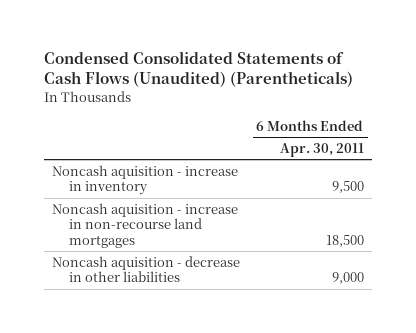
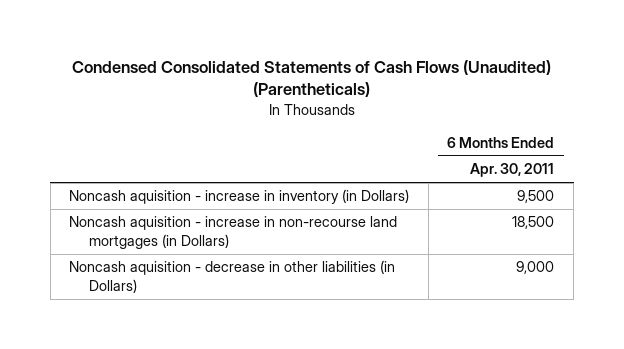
- Noncash aquisition - increase in inventory | 9,500
- Noncash aquisition - increase in non-recourse land mortgages | 18,500
- Noncash aquisition - decrease in other liabilities | 9,000
+ Noncash aquisition - increase in inventory (in Dollars) | 9,500
+ Noncash aquisition - increase in non-recourse land mortgages (in Dollars) | 18,500
+ Noncash aquisition - decrease in other liabilities (in Dollars) | 9,000

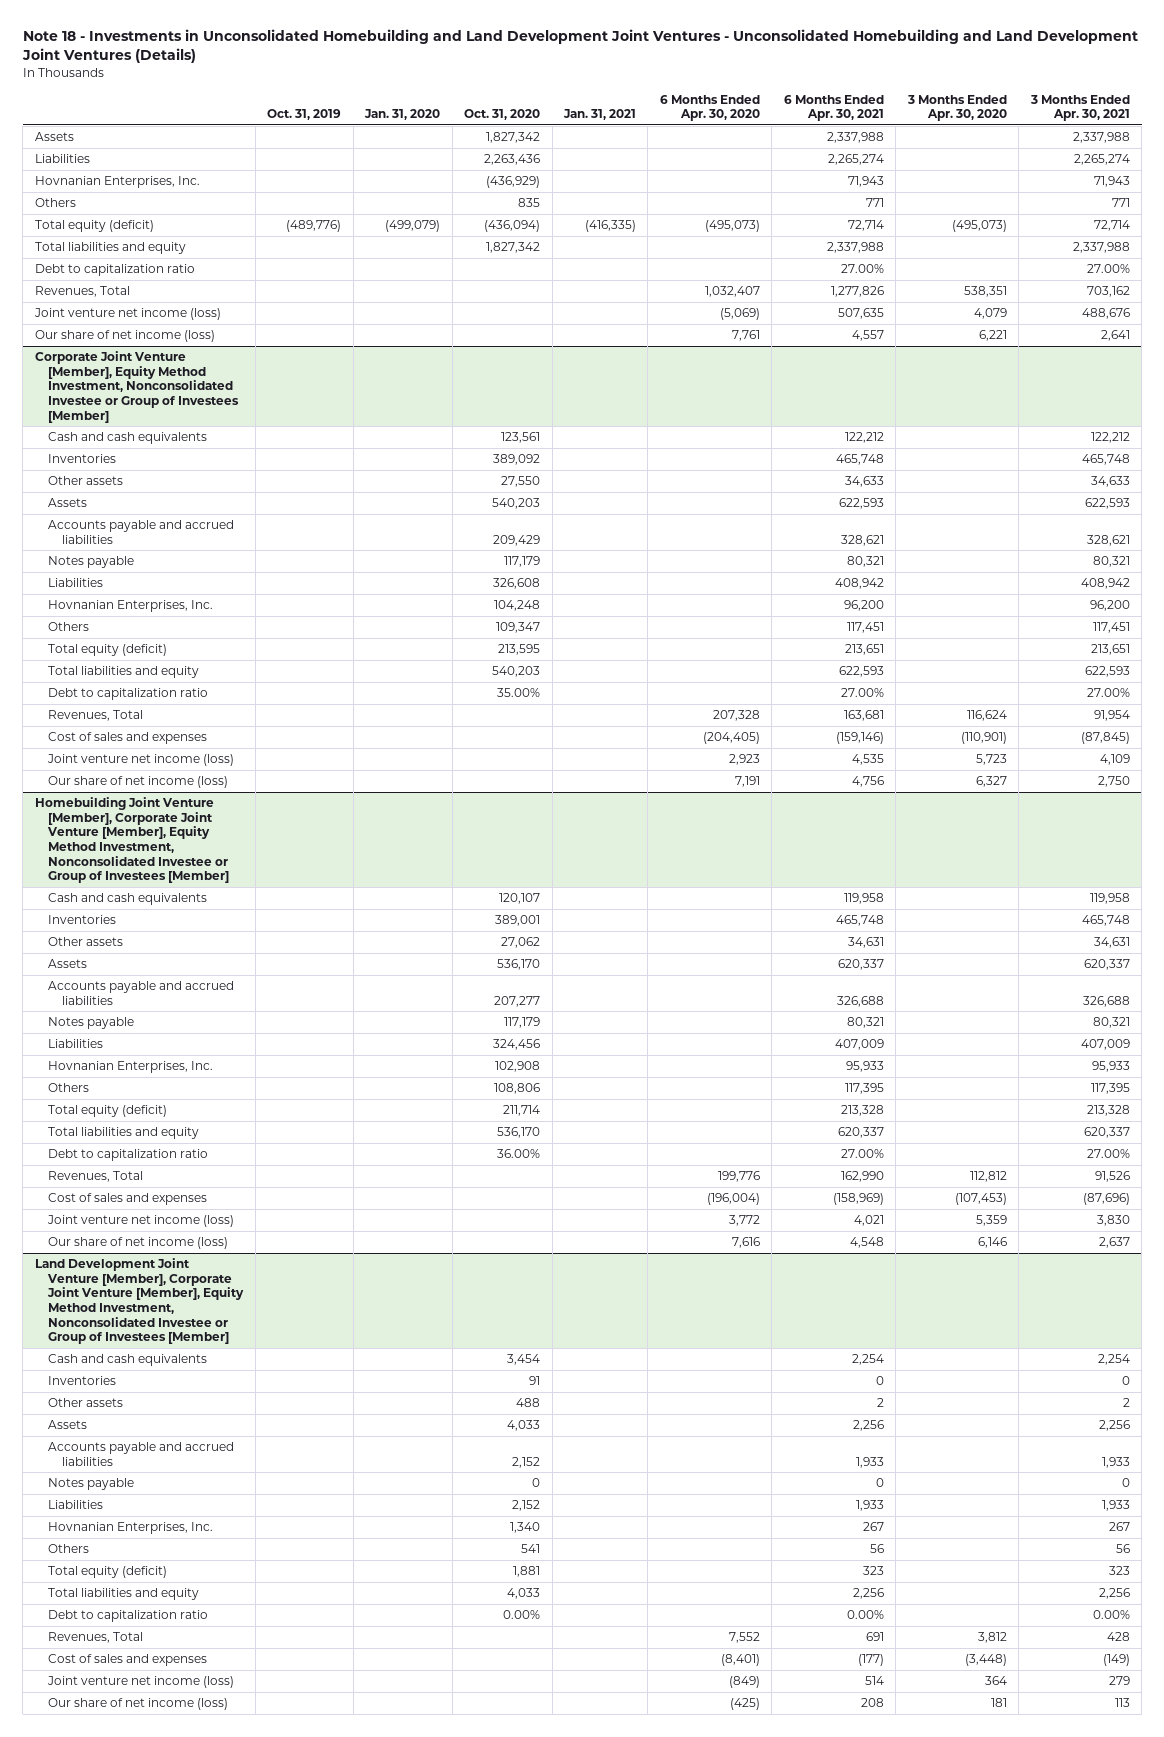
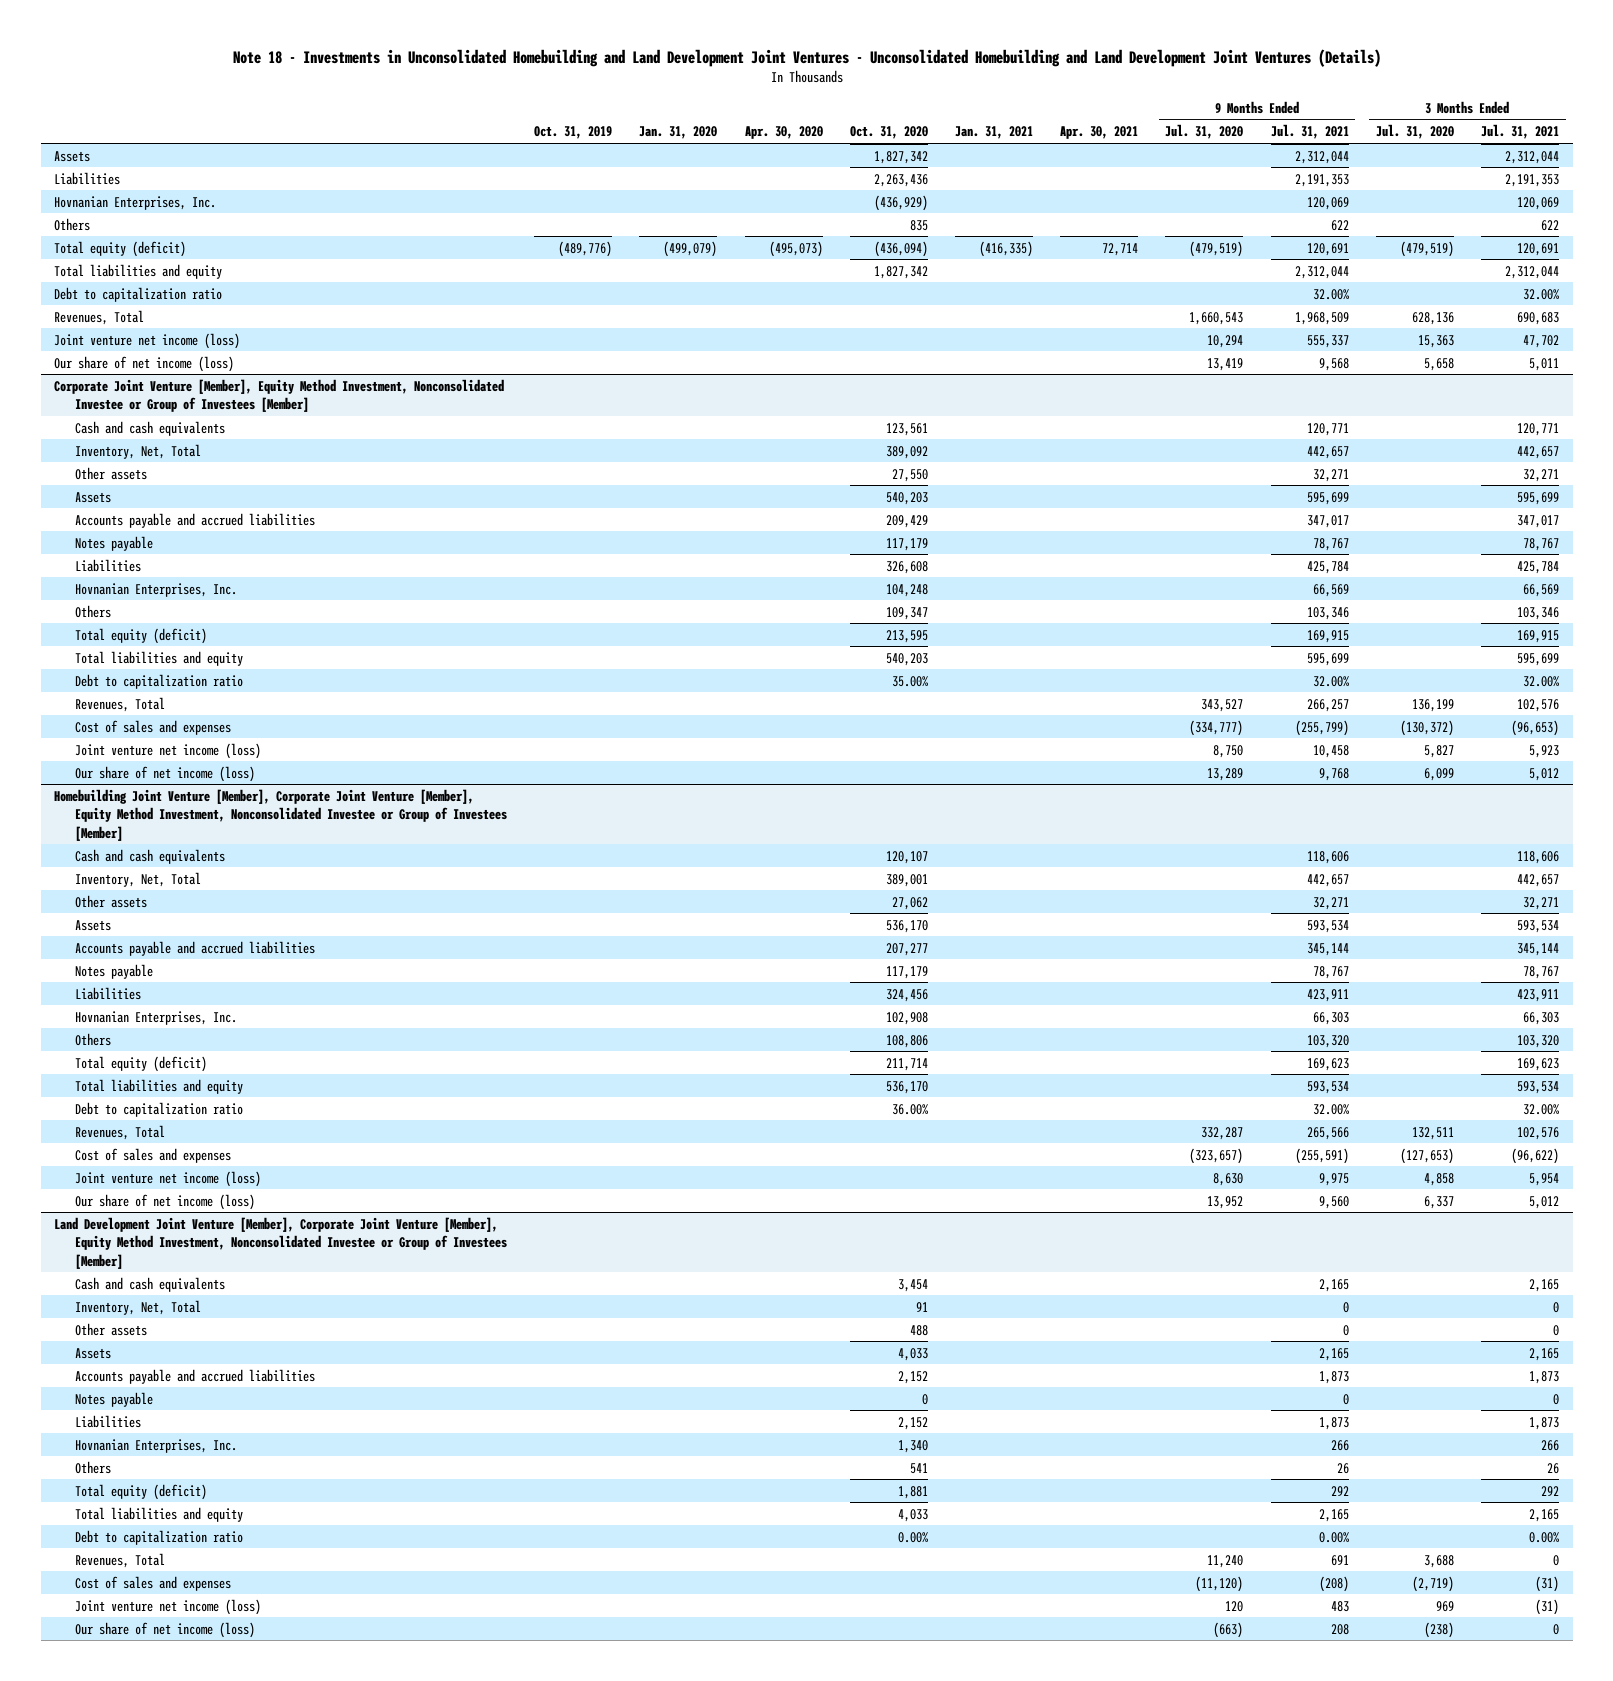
- | Oct. 31, 2019 | Jan. 31, 2020 | Oct. 31, 2020 | Jan. 31, 2021 | 6 Months Ended Apr. 30, 2020 | 6 Months Ended Apr. 30, 2021 | 3 Months Ended Apr. 30, 2020 | 3 Months Ended Apr. 30, 2021
+ | Oct. 31, 2019 | Jan. 31, 2020 | Apr. 30, 2020 | Oct. 31, 2020 | Jan. 31, 2021 | Apr. 30, 2021 | 9 Months Ended Jul. 31, 2020 | 9 Months Ended Jul. 31, 2021 | 3 Months Ended Jul. 31, 2020 | 3 Months Ended Jul. 31, 2021
@ Corporate Joint Venture [Member], Equity Method Investment, Nonconsolidated Investee or Group of Investees [Member]
- Inventories | | | 389,092 | | | 465,748 | | 465,748
+ Inventory, Net, Total | | | | 389,092 | | | | 442,657 | | 442,657
@ Homebuilding Joint Venture [Member], Corporate Joint Venture [Member], Equity Method Investment, Nonconsolidated Investee or Group of Investees [Member]
- Inventories | | | 389,001 | | | 465,748 | | 465,748
+ Inventory, Net, Total | | | | 389,001 | | | | 442,657 | | 442,657
@ Land Development Joint Venture [Member], Corporate Joint Venture [Member], Equity Method Investment, Nonconsolidated Investee or Group of Investees [Member]
- Inventories | | | 91 | | | 0 | | 0
+ Inventory, Net, Total | | | | 91 | | | | 0 | | 0

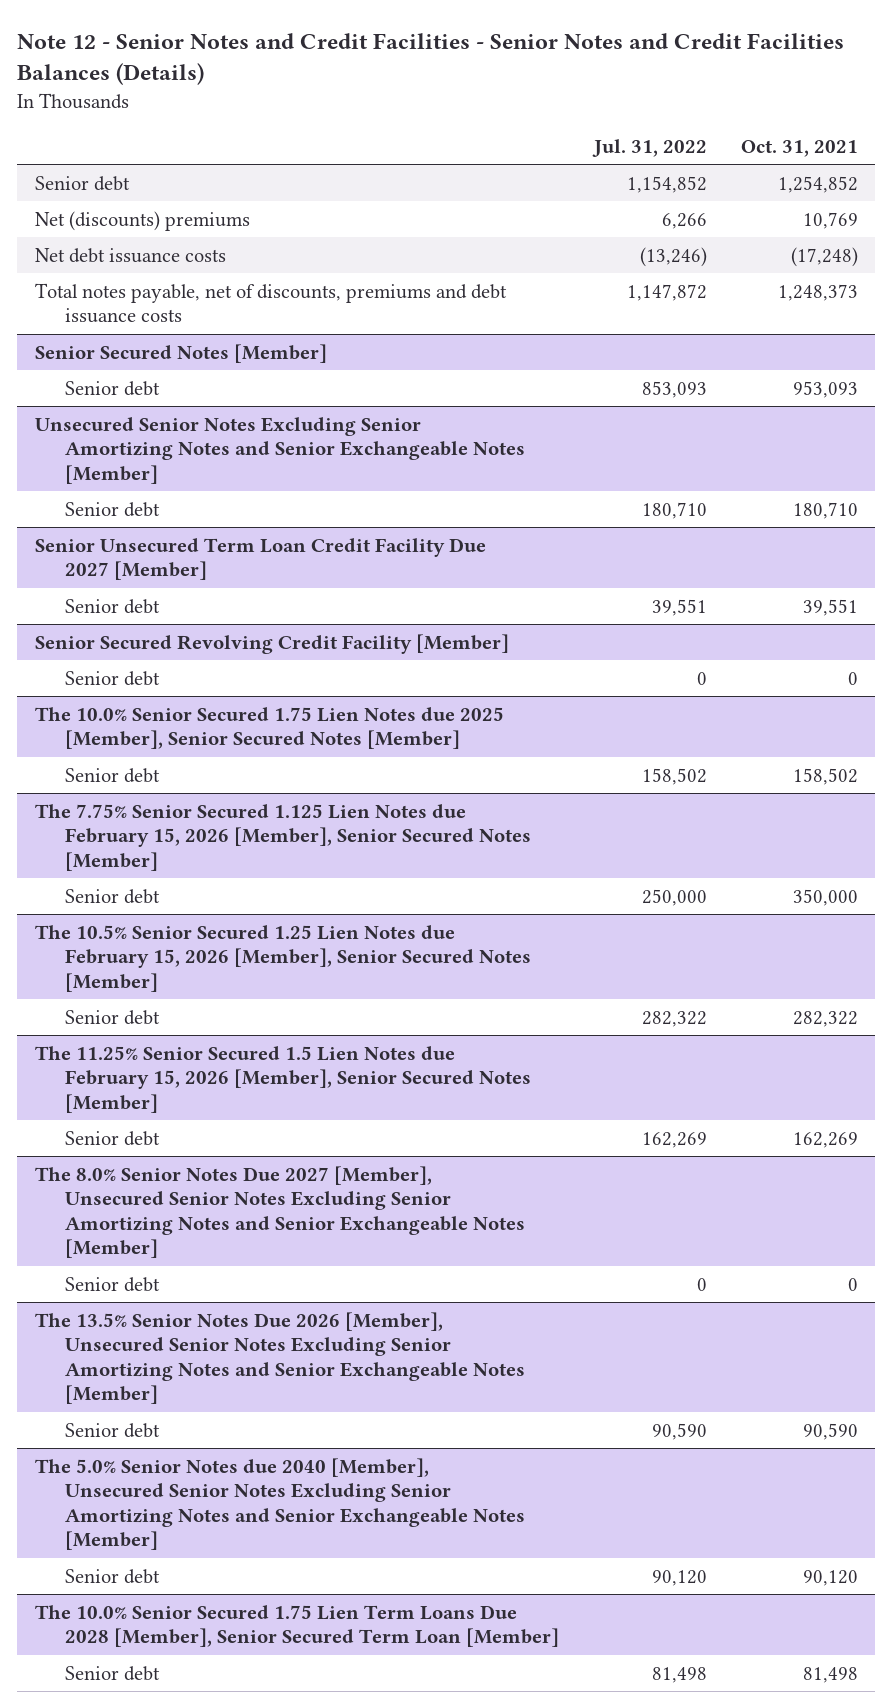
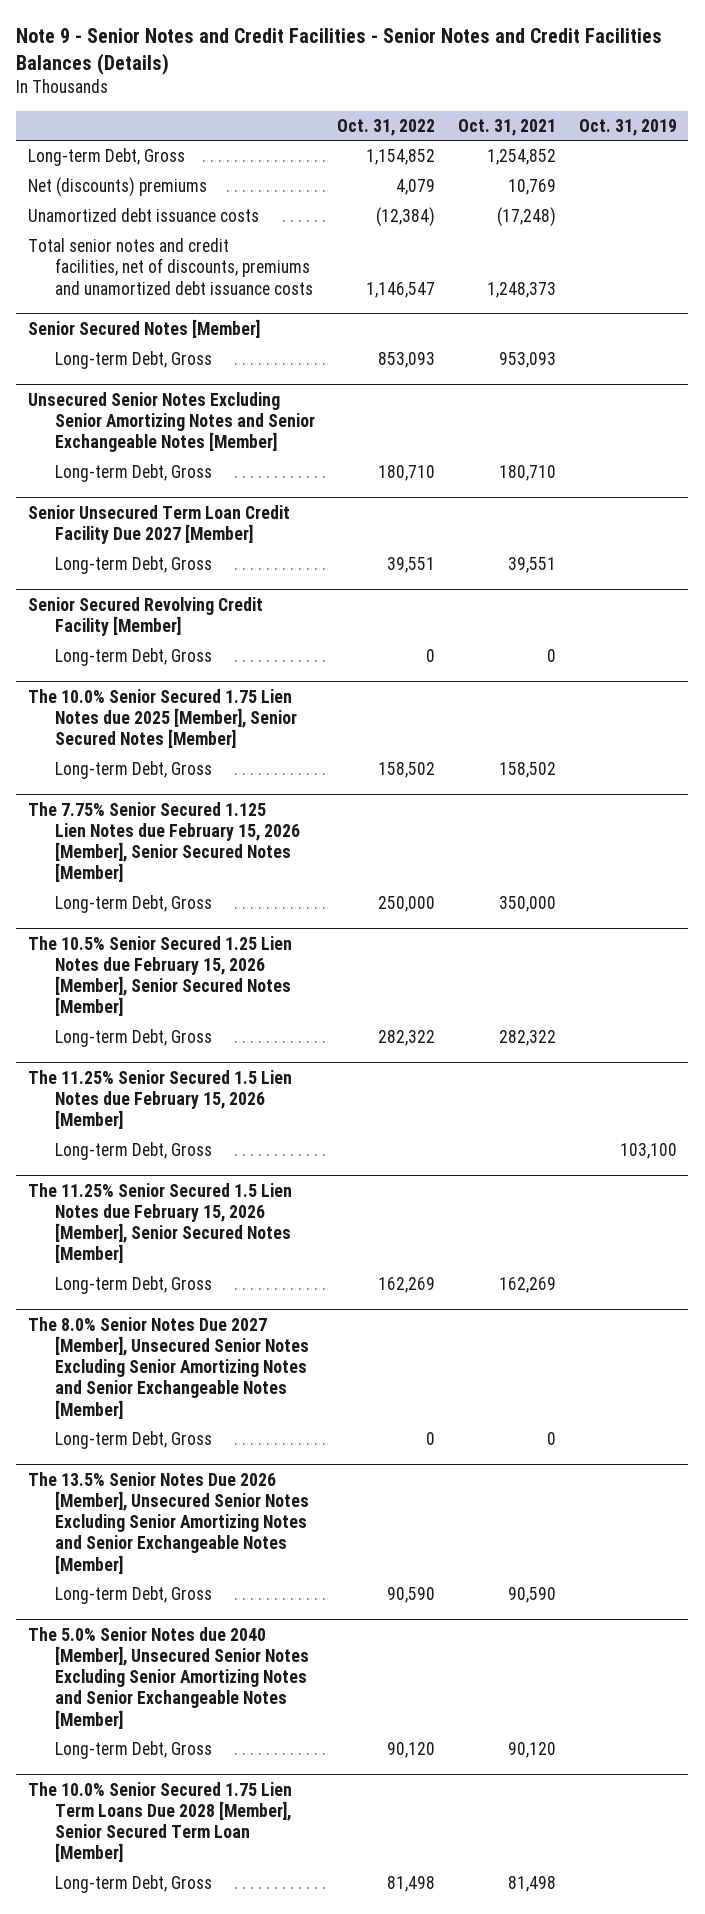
- Note 12 - Senior Notes and Credit Facilities - Senior Notes and Credit Facilities Balances (Details)
+ Note 9 - Senior Notes and Credit Facilities - Senior Notes and Credit Facilities Balances (Details)
- | Jul. 31, 2022 | Oct. 31, 2021
+ | Oct. 31, 2022 | Oct. 31, 2021 | Oct. 31, 2019
- Senior debt | 1,154,852 | 1,254,852
+ Long-term Debt, Gross | 1,154,852 | 1,254,852 |
- Net debt issuance costs | (13,246) | (17,248)
- Total notes payable, net of discounts, premiums and debt issuance costs | 1,147,872 | 1,248,373
+ Unamortized debt issuance costs | (12,384) | (17,248) |
+ Total senior notes and credit facilities, net of discounts, premiums and unamortized debt issuance costs | 1,146,547 | 1,248,373 |
@ Senior Secured Notes [Member]
- Senior debt | 853,093 | 953,093
+ Long-term Debt, Gross | 853,093 | 953,093 |
@ Unsecured Senior Notes Excluding Senior Amortizing Notes and Senior Exchangeable Notes [Member]
- Senior debt | 180,710 | 180,710
+ Long-term Debt, Gross | 180,710 | 180,710 |
@ Senior Unsecured Term Loan Credit Facility Due 2027 [Member]
- Senior debt | 39,551 | 39,551
+ Long-term Debt, Gross | 39,551 | 39,551 |
@ Senior Secured Revolving Credit Facility [Member]
- Senior debt | 0 | 0
+ Long-term Debt, Gross | 0 | 0 |
@ The 10.0% Senior Secured 1.75 Lien Notes due 2025 [Member], Senior Secured Notes [Member]
- Senior debt | 158,502 | 158,502
+ Long-term Debt, Gross | 158,502 | 158,502 |
@ The 7.75% Senior Secured 1.125 Lien Notes due February 15, 2026 [Member], Senior Secured Notes [Member]
- Senior debt | 250,000 | 350,000
+ Long-term Debt, Gross | 250,000 | 350,000 |
@ The 10.5% Senior Secured 1.25 Lien Notes due February 15, 2026 [Member], Senior Secured Notes [Member]
- Senior debt | 282,322 | 282,322
+ Long-term Debt, Gross | 282,322 | 282,322 |
+ The 11.25% Senior Secured 1.5 Lien Notes due February 15, 2026 [Member]
+ Long-term Debt, Gross | | | 103,100
@ The 11.25% Senior Secured 1.5 Lien Notes due February 15, 2026 [Member], Senior Secured Notes [Member]
- Senior debt | 162,269 | 162,269
+ Long-term Debt, Gross | 162,269 | 162,269 |
@ The 8.0% Senior Notes Due 2027 [Member], Unsecured Senior Notes Excluding Senior Amortizing Notes and Senior Exchangeable Notes [Member]
- Senior debt | 0 | 0
+ Long-term Debt, Gross | 0 | 0 |
@ The 13.5% Senior Notes Due 2026 [Member], Unsecured Senior Notes Excluding Senior Amortizing Notes and Senior Exchangeable Notes [Member]
- Senior debt | 90,590 | 90,590
+ Long-term Debt, Gross | 90,590 | 90,590 |
@ The 5.0% Senior Notes due 2040 [Member], Unsecured Senior Notes Excluding Senior Amortizing Notes and Senior Exchangeable Notes [Member]
- Senior debt | 90,120 | 90,120
+ Long-term Debt, Gross | 90,120 | 90,120 |
@ The 10.0% Senior Secured 1.75 Lien Term Loans Due 2028 [Member], Senior Secured Term Loan [Member]
- Senior debt | 81,498 | 81,498
+ Long-term Debt, Gross | 81,498 | 81,498 |

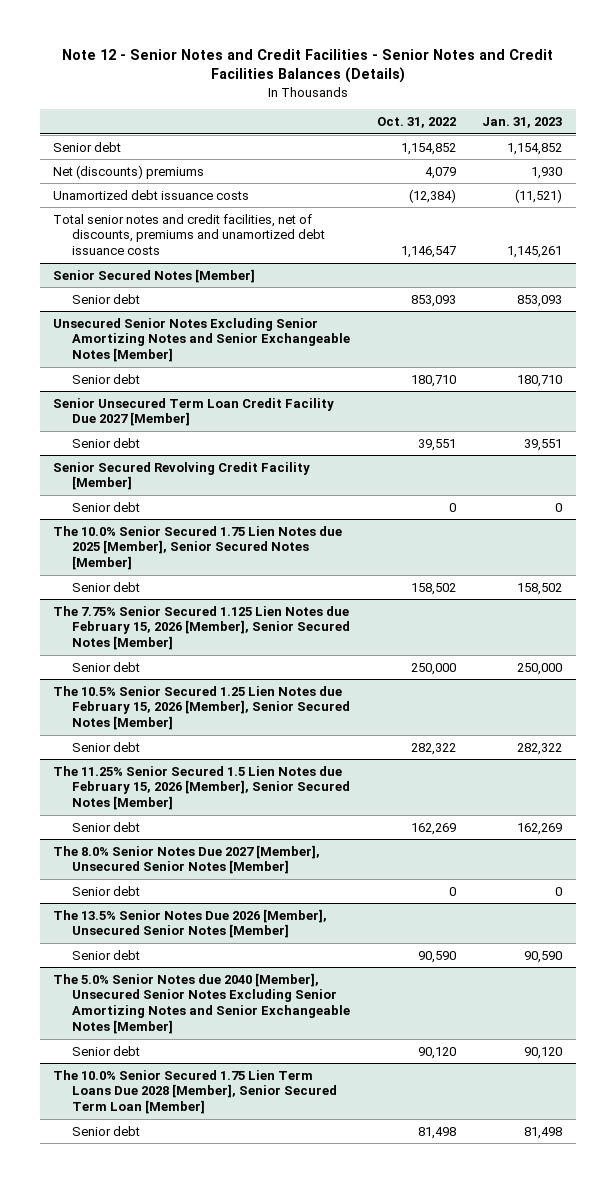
- Note 9 - Senior Notes and Credit Facilities - Senior Notes and Credit Facilities Balances (Details)
+ Note 12 - Senior Notes and Credit Facilities - Senior Notes and Credit Facilities Balances (Details)
- | Oct. 31, 2022 | Oct. 31, 2021 | Oct. 31, 2019
+ | Oct. 31, 2022 | Jan. 31, 2023
- Long-term Debt, Gross | 1,154,852 | 1,254,852 |
+ Senior debt | 1,154,852 | 1,154,852
@ Senior Secured Notes [Member]
- Long-term Debt, Gross | 853,093 | 953,093 |
+ Senior debt | 853,093 | 853,093
@ Unsecured Senior Notes Excluding Senior Amortizing Notes and Senior Exchangeable Notes [Member]
- Long-term Debt, Gross | 180,710 | 180,710 |
+ Senior debt | 180,710 | 180,710
@ Senior Unsecured Term Loan Credit Facility Due 2027 [Member]
- Long-term Debt, Gross | 39,551 | 39,551 |
+ Senior debt | 39,551 | 39,551
@ Senior Secured Revolving Credit Facility [Member]
- Long-term Debt, Gross | 0 | 0 |
+ Senior debt | 0 | 0
@ The 10.0% Senior Secured 1.75 Lien Notes due 2025 [Member], Senior Secured Notes [Member]
- Long-term Debt, Gross | 158,502 | 158,502 |
+ Senior debt | 158,502 | 158,502
@ The 7.75% Senior Secured 1.125 Lien Notes due February 15, 2026 [Member], Senior Secured Notes [Member]
- Long-term Debt, Gross | 250,000 | 350,000 |
+ Senior debt | 250,000 | 250,000
@ The 10.5% Senior Secured 1.25 Lien Notes due February 15, 2026 [Member], Senior Secured Notes [Member]
- Long-term Debt, Gross | 282,322 | 282,322 |
- The 11.25% Senior Secured 1.5 Lien Notes due February 15, 2026 [Member]
- Long-term Debt, Gross | | | 103,100
@ The 10.5% Senior Secured 1.25 Lien Notes due February 15, 2026 [Member], Senior Secured Notes [Member]
+ Senior debt | 282,322 | 282,322
@ The 11.25% Senior Secured 1.5 Lien Notes due February 15, 2026 [Member], Senior Secured Notes [Member]
- Long-term Debt, Gross | 162,269 | 162,269 |
- The 8.0% Senior Notes Due 2027 [Member], Unsecured Senior Notes Excluding Senior Amortizing Notes and Senior Exchangeable Notes [Member]
- Long-term Debt, Gross | 0 | 0 |
- The 13.5% Senior Notes Due 2026 [Member], Unsecured Senior Notes Excluding Senior Amortizing Notes and Senior Exchangeable Notes [Member]
- Long-term Debt, Gross | 90,590 | 90,590 |
@ The 11.25% Senior Secured 1.5 Lien Notes due February 15, 2026 [Member], Senior Secured Notes [Member]
+ Senior debt | 162,269 | 162,269
+ The 8.0% Senior Notes Due 2027 [Member], Unsecured Senior Notes [Member]
+ Senior debt | 0 | 0
+ The 13.5% Senior Notes Due 2026 [Member], Unsecured Senior Notes [Member]
+ Senior debt | 90,590 | 90,590
@ The 5.0% Senior Notes due 2040 [Member], Unsecured Senior Notes Excluding Senior Amortizing Notes and Senior Exchangeable Notes [Member]
- Long-term Debt, Gross | 90,120 | 90,120 |
+ Senior debt | 90,120 | 90,120
@ The 10.0% Senior Secured 1.75 Lien Term Loans Due 2028 [Member], Senior Secured Term Loan [Member]
- Long-term Debt, Gross | 81,498 | 81,498 |
+ Senior debt | 81,498 | 81,498

